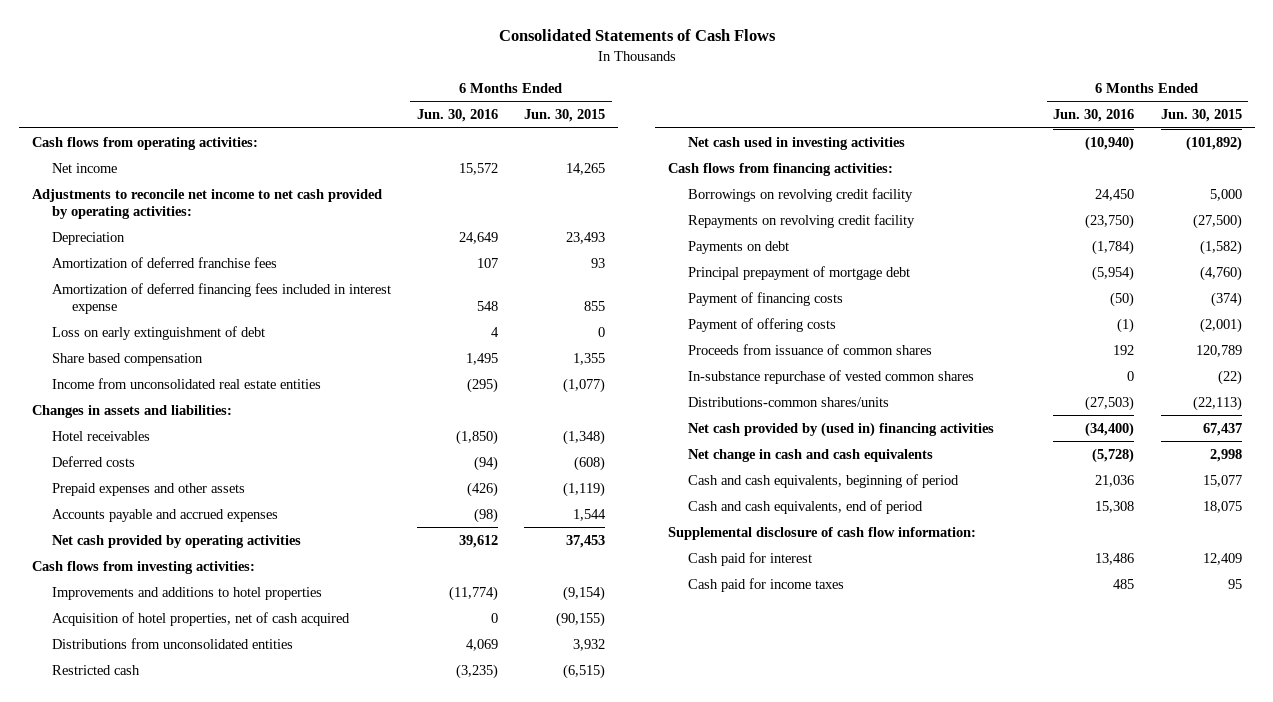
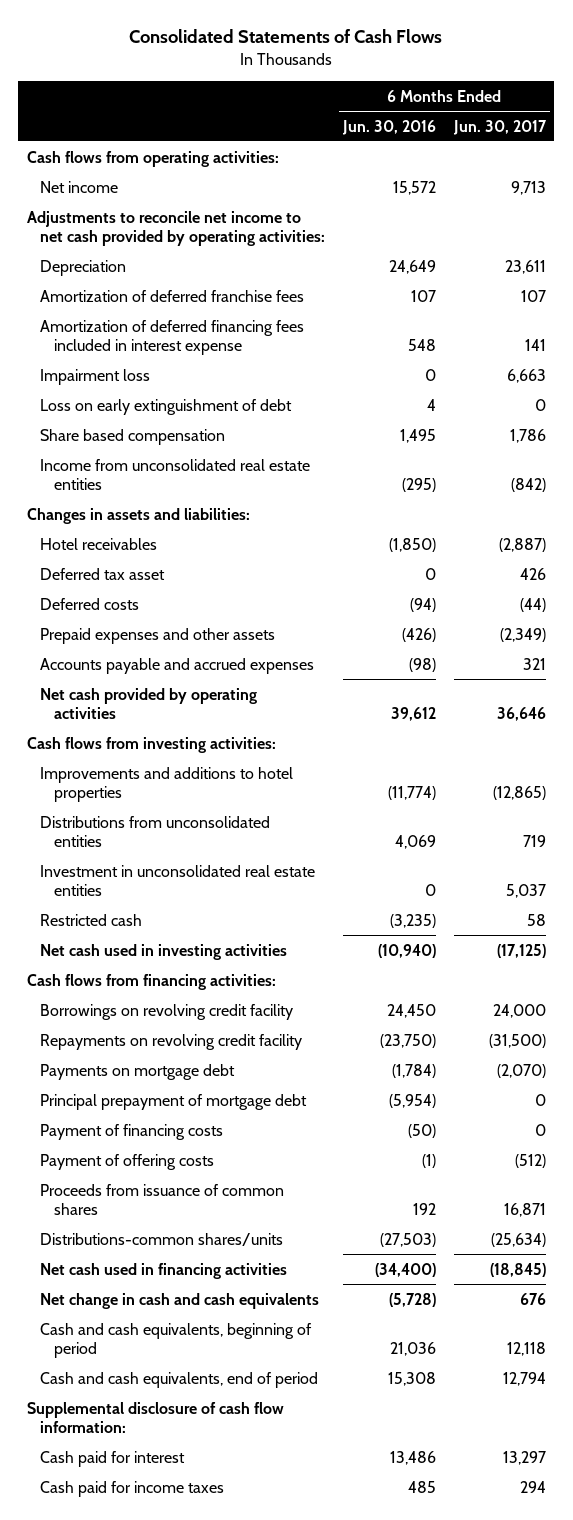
- | 6 Months Ended Jun. 30, 2016 | 6 Months Ended Jun. 30, 2015
+ | 6 Months Ended Jun. 30, 2016 | 6 Months Ended Jun. 30, 2017
+ Impairment loss | 0 | 6,663
+ Deferred tax asset | 0 | 426
- Acquisition of hotel properties, net of cash acquired | 0 | (90,155)
+ Investment in unconsolidated real estate entities | 0 | 5,037
- Payments on debt | (1,784) | (1,582)
+ Payments on mortgage debt | (1,784) | (2,070)
- In-substance repurchase of vested common shares | 0 | (22)
- Net cash provided by (used in) financing activities | (34,400) | 67,437
+ Net cash used in financing activities | (34,400) | (18,845)

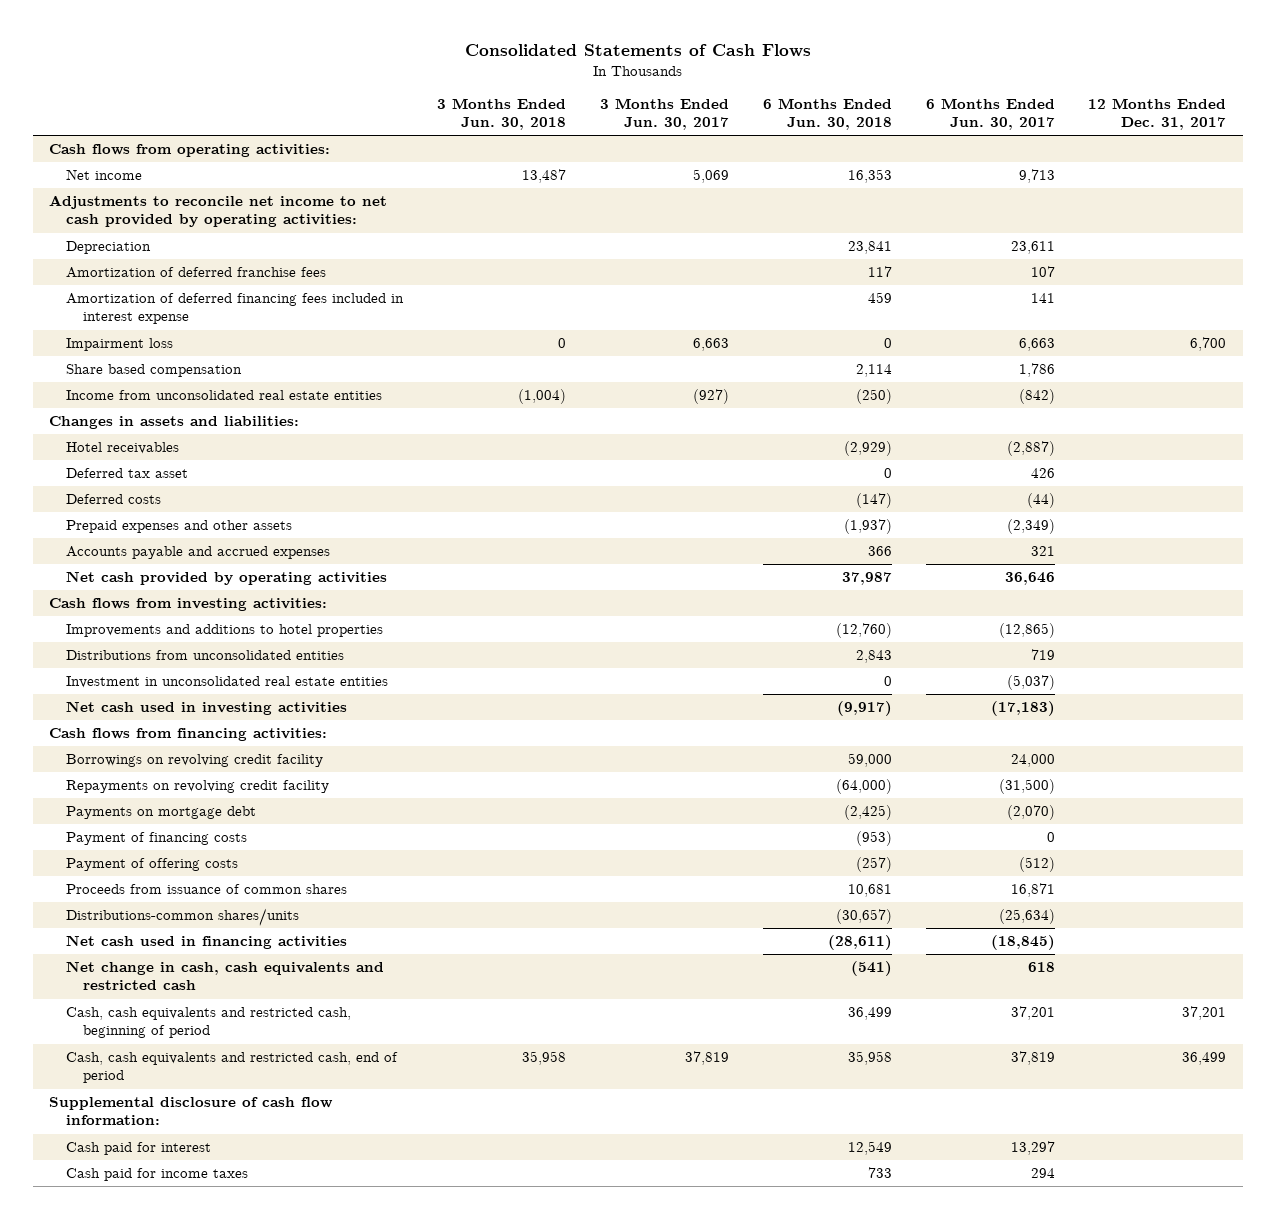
- | 6 Months Ended Jun. 30, 2016 | 6 Months Ended Jun. 30, 2017
+ | 3 Months Ended Jun. 30, 2018 | 3 Months Ended Jun. 30, 2017 | 6 Months Ended Jun. 30, 2018 | 6 Months Ended Jun. 30, 2017 | 12 Months Ended Dec. 31, 2017
- Loss on early extinguishment of debt | 4 | 0
- Investment in unconsolidated real estate entities | 0 | 5,037
- Restricted cash | (3,235) | 58
- Net cash used in investing activities | (10,940) | (17,125)
+ Investment in unconsolidated real estate entities | | | 0 | (5,037) |
+ Net cash used in investing activities | | | (9,917) | (17,183) |
- Principal prepayment of mortgage debt | (5,954) | 0
- Net change in cash and cash equivalents | (5,728) | 676
- Cash and cash equivalents, beginning of period | 21,036 | 12,118
- Cash and cash equivalents, end of period | 15,308 | 12,794
+ Net change in cash, cash equivalents and restricted cash | | | (541) | 618 |
+ Cash, cash equivalents and restricted cash, beginning of period | | | 36,499 | 37,201 | 37,201
+ Cash, cash equivalents and restricted cash, end of period | 35,958 | 37,819 | 35,958 | 37,819 | 36,499

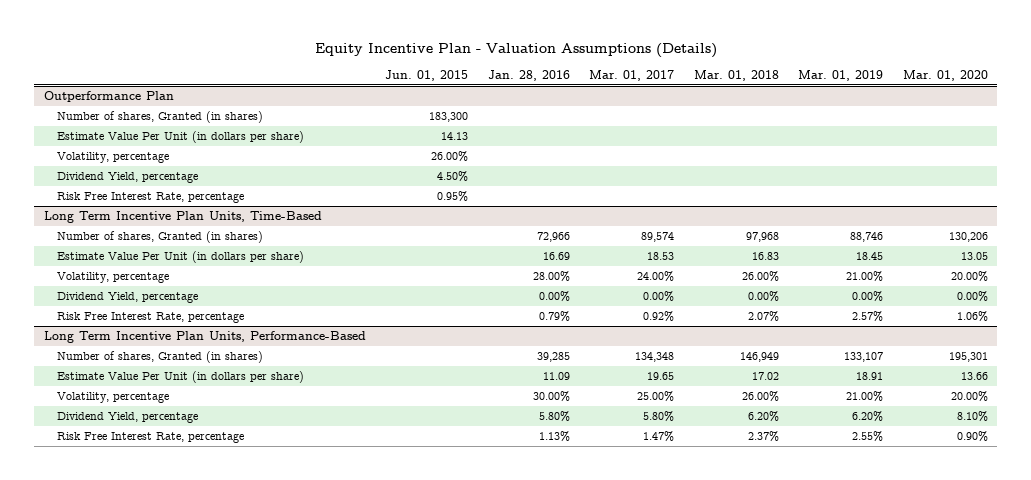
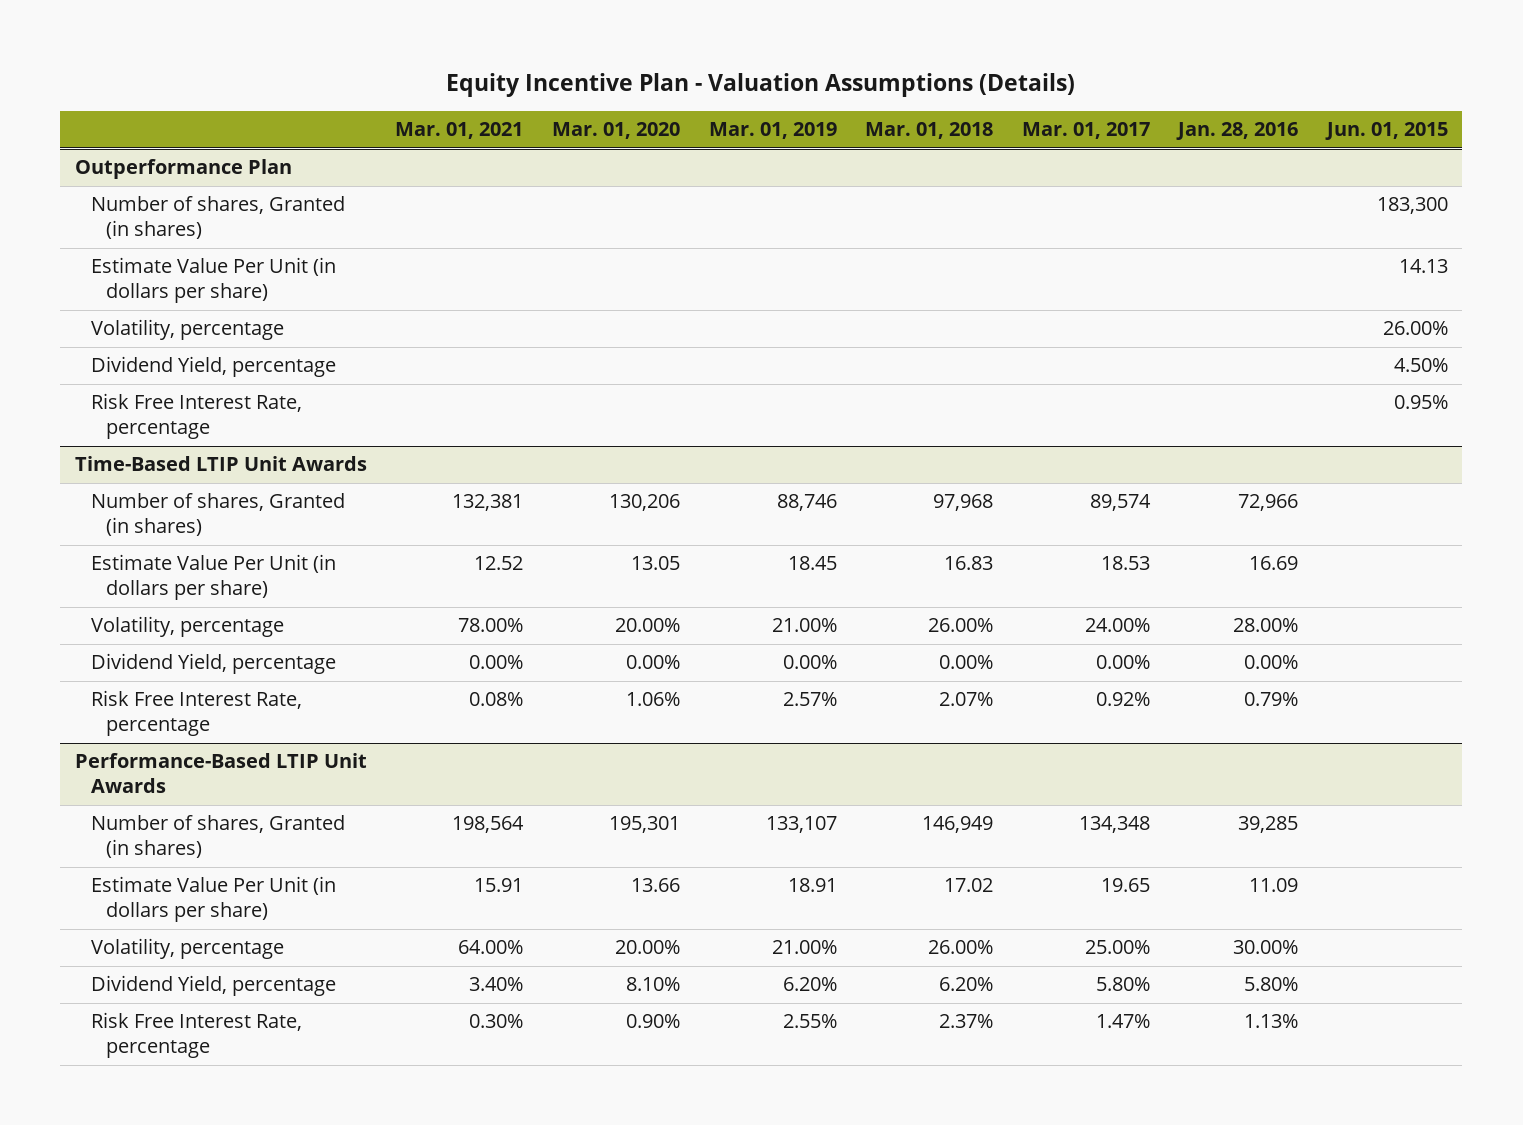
- | Jun. 01, 2015 | Jan. 28, 2016 | Mar. 01, 2017 | Mar. 01, 2018 | Mar. 01, 2019 | Mar. 01, 2020
+ | Mar. 01, 2021 | Mar. 01, 2020 | Mar. 01, 2019 | Mar. 01, 2018 | Mar. 01, 2017 | Jan. 28, 2016 | Jun. 01, 2015
- Long Term Incentive Plan Units, Time-Based
+ Time-Based LTIP Unit Awards
- Long Term Incentive Plan Units, Performance-Based
+ Performance-Based LTIP Unit Awards

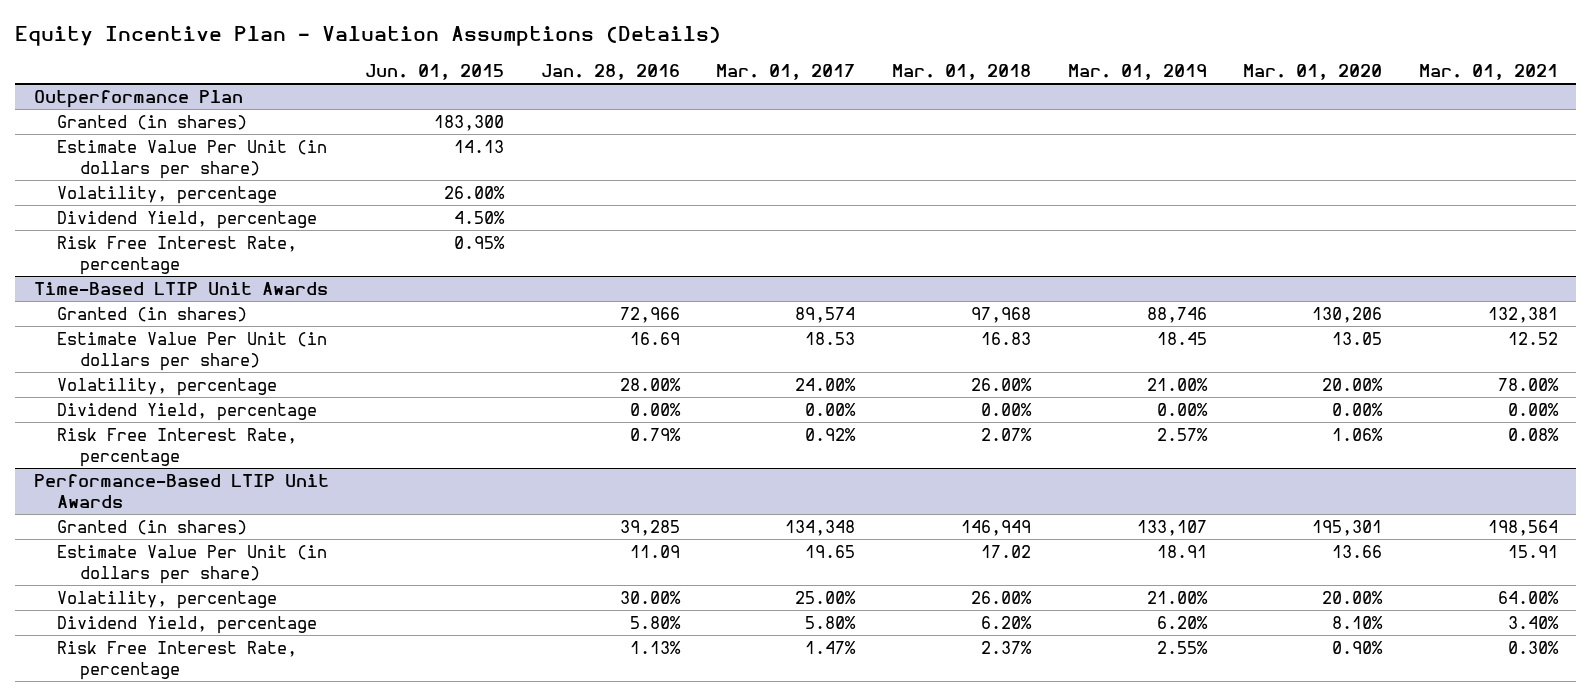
- | Mar. 01, 2021 | Mar. 01, 2020 | Mar. 01, 2019 | Mar. 01, 2018 | Mar. 01, 2017 | Jan. 28, 2016 | Jun. 01, 2015
+ | Jun. 01, 2015 | Jan. 28, 2016 | Mar. 01, 2017 | Mar. 01, 2018 | Mar. 01, 2019 | Mar. 01, 2020 | Mar. 01, 2021
@ Outperformance Plan
- Number of shares, Granted (in shares) | | | | | | | 183,300
+ Granted (in shares) | 183,300 | | | | | |
@ Time-Based LTIP Unit Awards
- Number of shares, Granted (in shares) | 132,381 | 130,206 | 88,746 | 97,968 | 89,574 | 72,966 |
+ Granted (in shares) | | 72,966 | 89,574 | 97,968 | 88,746 | 130,206 | 132,381
@ Performance-Based LTIP Unit Awards
- Number of shares, Granted (in shares) | 198,564 | 195,301 | 133,107 | 146,949 | 134,348 | 39,285 |
+ Granted (in shares) | | 39,285 | 134,348 | 146,949 | 133,107 | 195,301 | 198,564

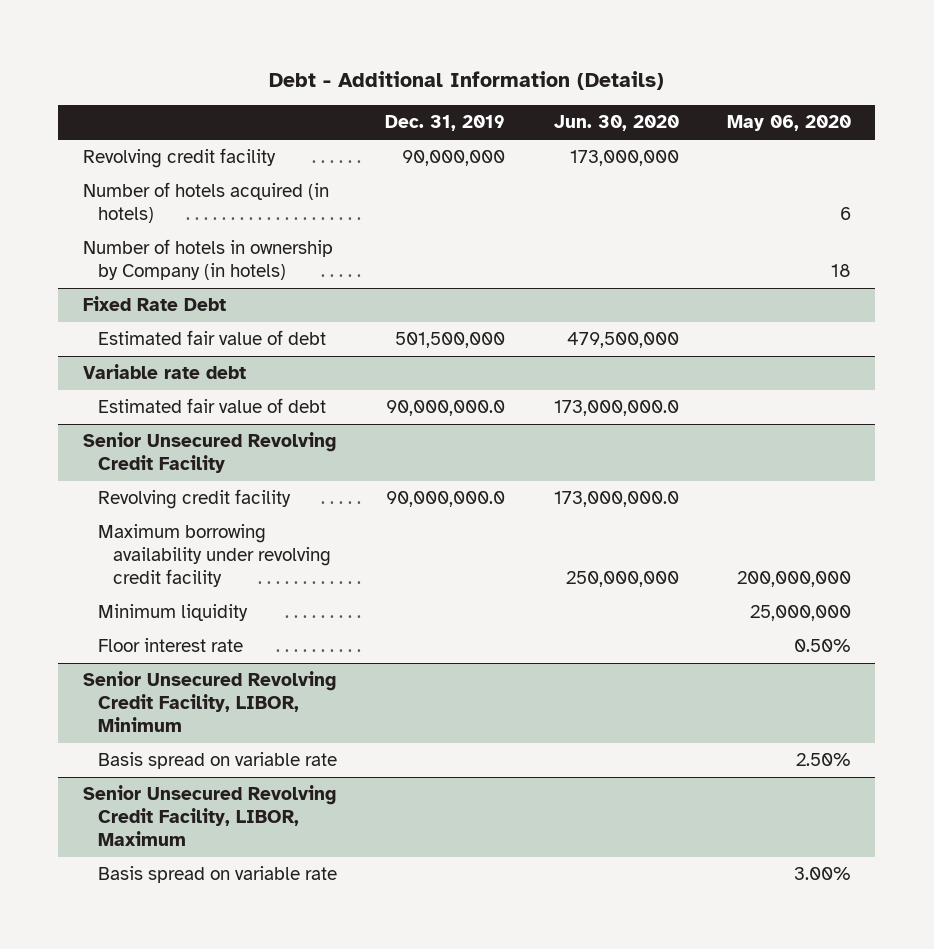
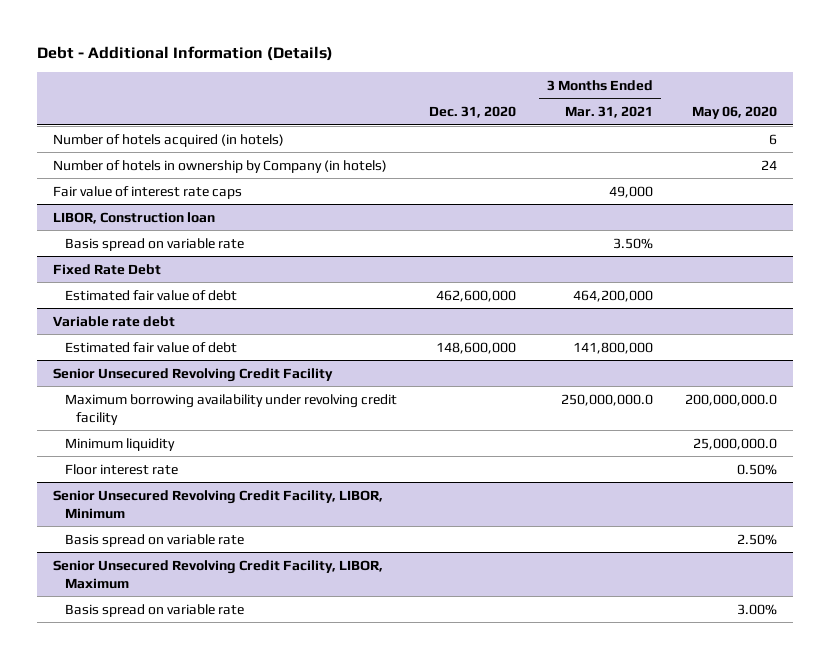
- | Dec. 31, 2019 | Jun. 30, 2020 | May 06, 2020
+ | Dec. 31, 2020 | 3 Months Ended Mar. 31, 2021 | May 06, 2020
- Revolving credit facility | 90,000,000 | 173,000,000 |
- Number of hotels in ownership by Company (in hotels) | | | 18
+ Number of hotels in ownership by Company (in hotels) | | | 24
+ Fair value of interest rate caps | | 49,000 |
+ LIBOR, Construction loan
+ Basis spread on variable rate | | 3.50% |
@ Senior Unsecured Revolving Credit Facility
- Revolving credit facility | 90,000,000.0 | 173,000,000.0 |
- Maximum borrowing availability under revolving credit facility | | 250,000,000 | 200,000,000
- Minimum liquidity | | | 25,000,000
+ Maximum borrowing availability under revolving credit facility | | 250,000,000.0 | 200,000,000.0
+ Minimum liquidity | | | 25,000,000.0

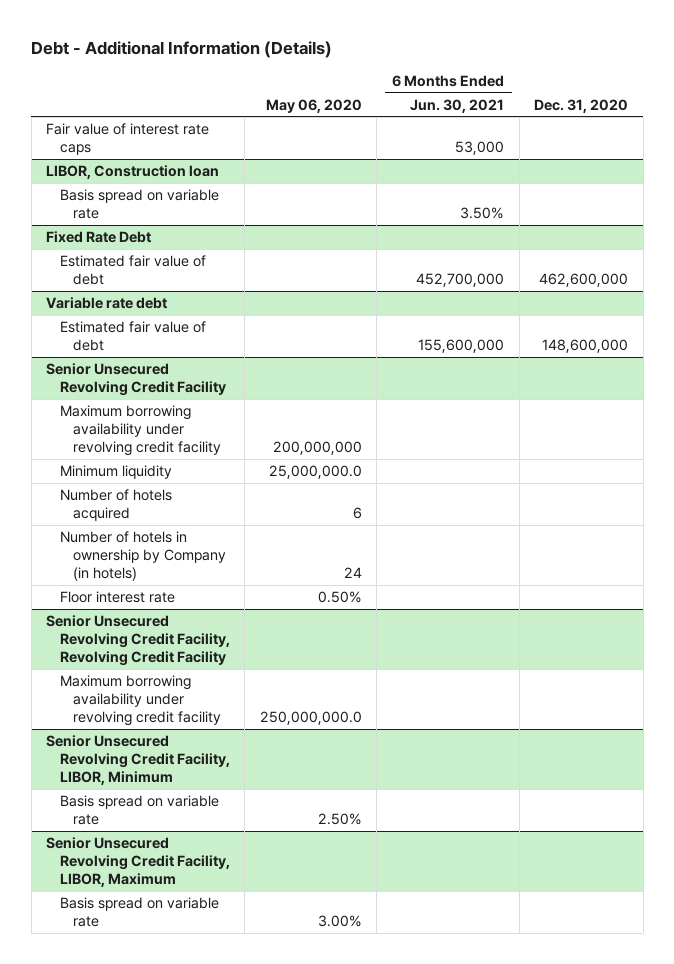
- | Dec. 31, 2020 | 3 Months Ended Mar. 31, 2021 | May 06, 2020
+ | May 06, 2020 | 6 Months Ended Jun. 30, 2021 | Dec. 31, 2020
- Number of hotels acquired (in hotels) | | | 6
- Number of hotels in ownership by Company (in hotels) | | | 24
@ Senior Unsecured Revolving Credit Facility
- Maximum borrowing availability under revolving credit facility | | 250,000,000.0 | 200,000,000.0
+ Maximum borrowing availability under revolving credit facility | 200,000,000 | |
+ Number of hotels acquired | 6 | |
+ Number of hotels in ownership by Company (in hotels) | 24 | |
+ Senior Unsecured Revolving Credit Facility, Revolving Credit Facility
+ Maximum borrowing availability under revolving credit facility | 250,000,000.0 | |

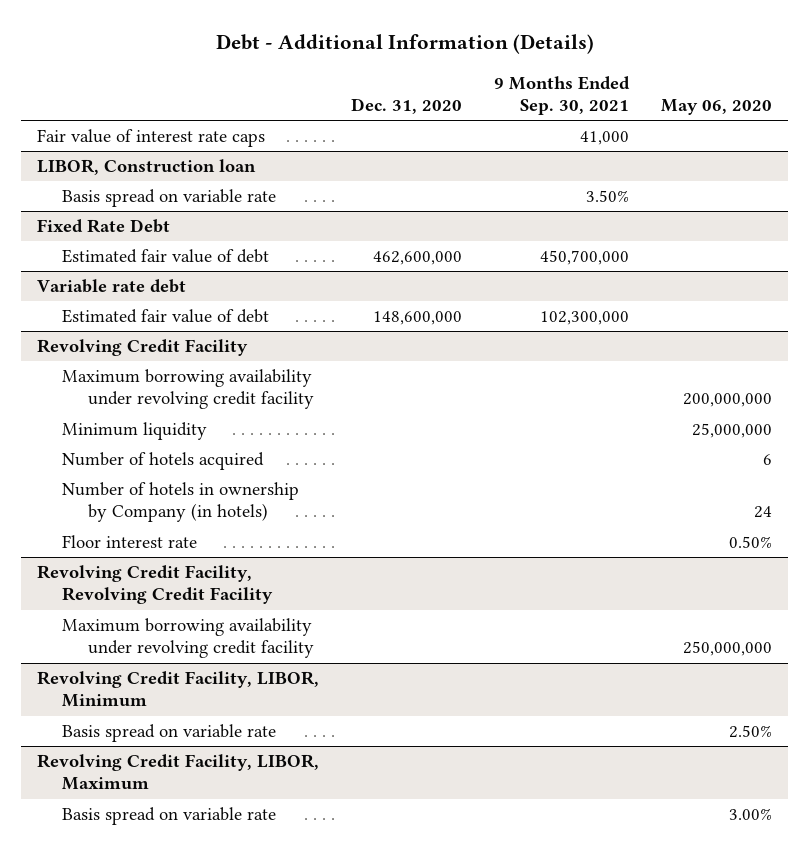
- | May 06, 2020 | 6 Months Ended Jun. 30, 2021 | Dec. 31, 2020
+ | Dec. 31, 2020 | 9 Months Ended Sep. 30, 2021 | May 06, 2020
- Senior Unsecured Revolving Credit Facility
+ Revolving Credit Facility
- Minimum liquidity | 25,000,000.0 | |
+ Minimum liquidity | | | 25,000,000
- Senior Unsecured Revolving Credit Facility, Revolving Credit Facility
- Maximum borrowing availability under revolving credit facility | 250,000,000.0 | |
- Senior Unsecured Revolving Credit Facility, LIBOR, Minimum
+ Revolving Credit Facility, Revolving Credit Facility
+ Maximum borrowing availability under revolving credit facility | | | 250,000,000
+ Revolving Credit Facility, LIBOR, Minimum
- Senior Unsecured Revolving Credit Facility, LIBOR, Maximum
+ Revolving Credit Facility, LIBOR, Maximum

